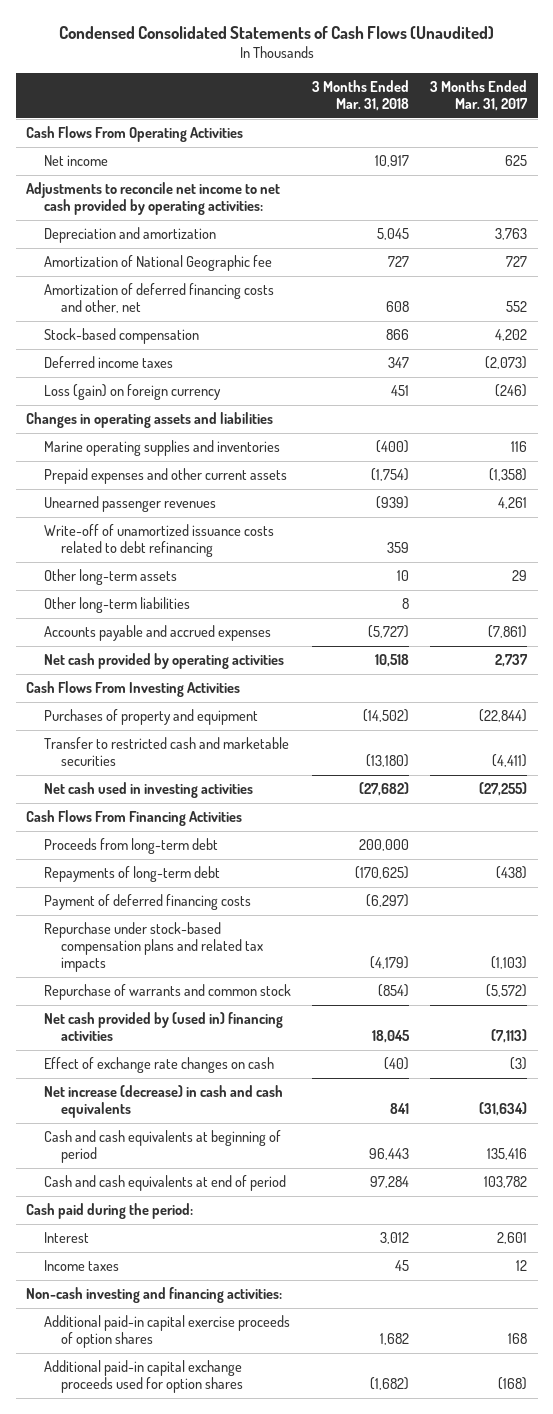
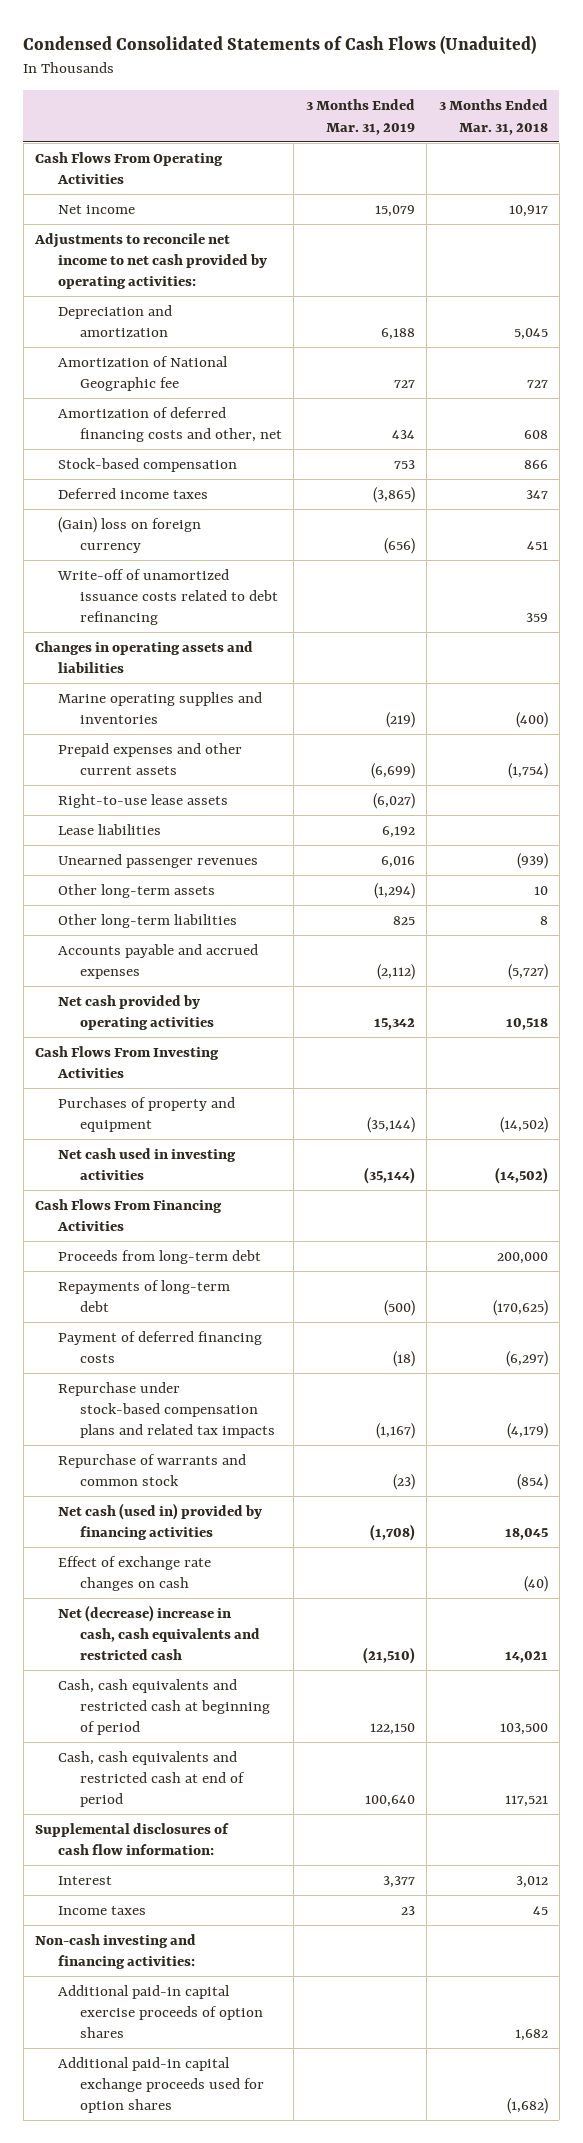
- Condensed Consolidated Statements of Cash Flows (Unaudited)
+ Condensed Consolidated Statements of Cash Flows (Unaduited)
- | 3 Months Ended Mar. 31, 2018 | 3 Months Ended Mar. 31, 2017
+ | 3 Months Ended Mar. 31, 2019 | 3 Months Ended Mar. 31, 2018
- Loss (gain) on foreign currency | 451 | (246)
+ (Gain) loss on foreign currency | (656) | 451
moved up: Write-off of unamortized issuance costs related to debt refinancing | | 359
+ Right-to-use lease assets | (6,027) |
+ Lease liabilities | 6,192 |
- Transfer to restricted cash and marketable securities | (13,180) | (4,411)
- Net cash used in investing activities | (27,682) | (27,255)
+ Net cash used in investing activities | (35,144) | (14,502)
- Net cash provided by (used in) financing activities | 18,045 | (7,113)
+ Net cash (used in) provided by financing activities | (1,708) | 18,045
- Net increase (decrease) in cash and cash equivalents | 841 | (31,634)
- Cash and cash equivalents at beginning of period | 96,443 | 135,416
- Cash and cash equivalents at end of period | 97,284 | 103,782
- Cash paid during the period:
+ Net (decrease) increase in cash, cash equivalents and restricted cash | (21,510) | 14,021
+ Cash, cash equivalents and restricted cash at beginning of period | 122,150 | 103,500
+ Cash, cash equivalents and restricted cash at end of period | 100,640 | 117,521
+ Supplemental disclosures of cash flow information:

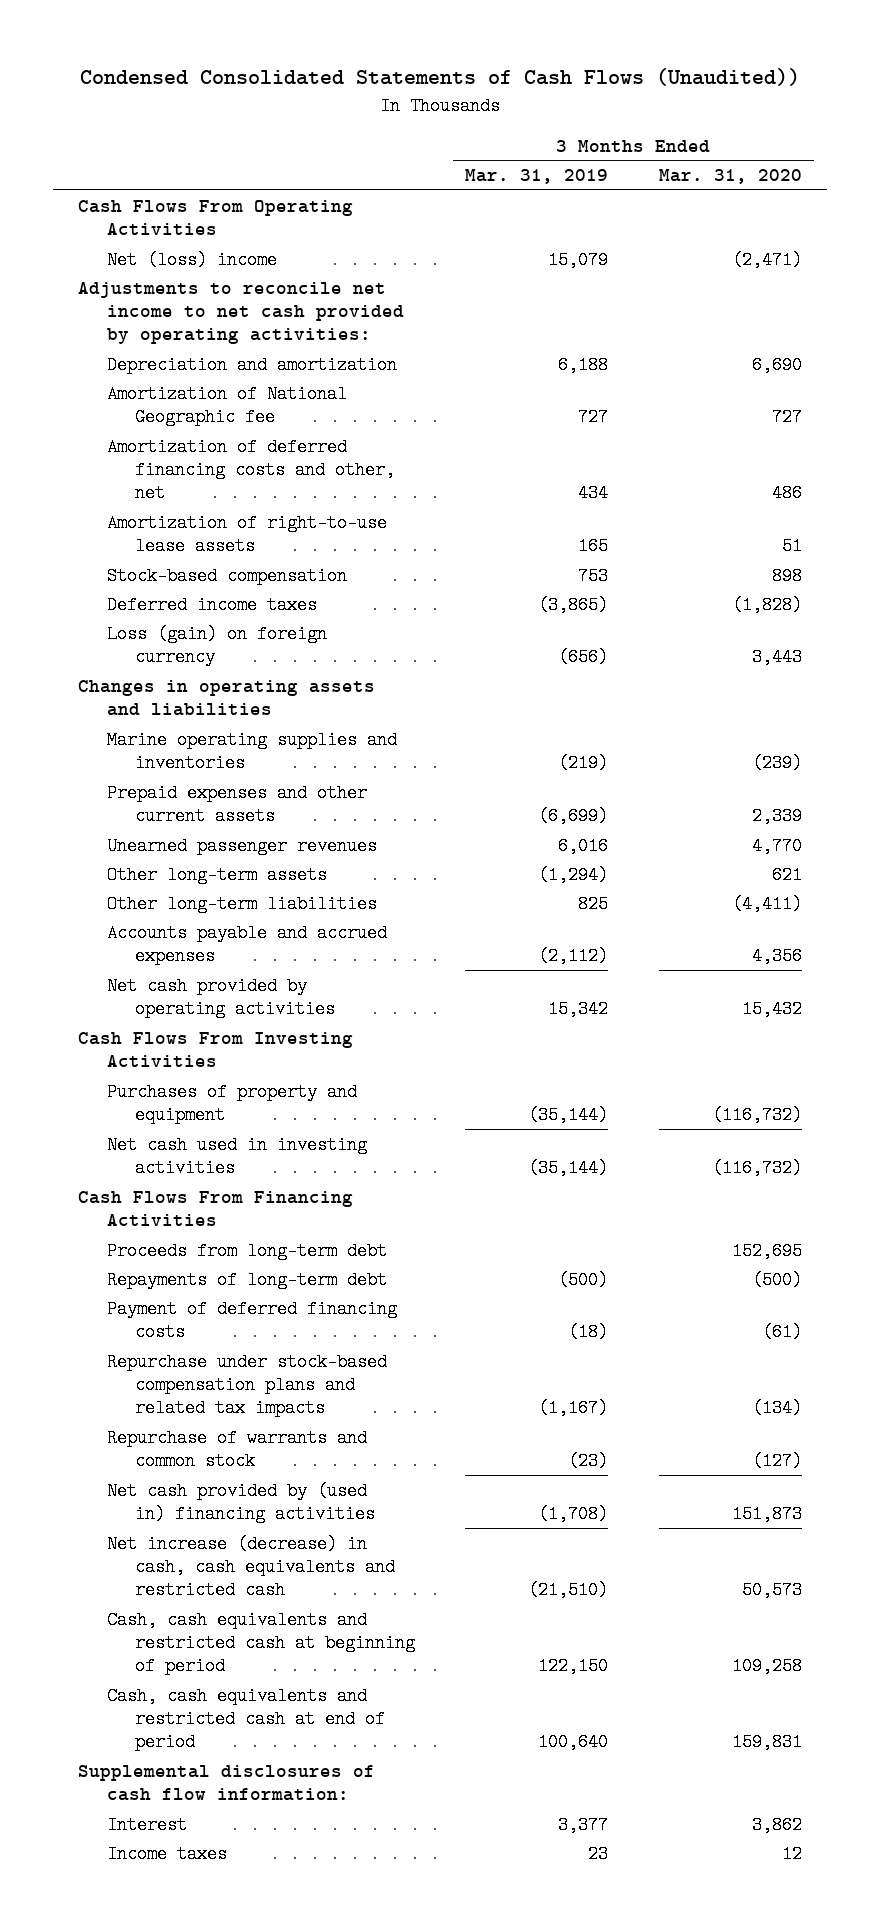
- Condensed Consolidated Statements of Cash Flows (Unaduited)
+ Condensed Consolidated Statements of Cash Flows (Unaudited))
- | 3 Months Ended Mar. 31, 2019 | 3 Months Ended Mar. 31, 2018
+ | 3 Months Ended Mar. 31, 2019 | 3 Months Ended Mar. 31, 2020
- Net income | 15,079 | 10,917
+ Net (loss) income | 15,079 | (2,471)
+ Amortization of right-to-use lease assets | 165 | 51
- (Gain) loss on foreign currency | (656) | 451
- Write-off of unamortized issuance costs related to debt refinancing | | 359
+ Loss (gain) on foreign currency | (656) | 3,443
- Right-to-use lease assets | (6,027) |
- Lease liabilities | 6,192 |
- Net cash (used in) provided by financing activities | (1,708) | 18,045
- Effect of exchange rate changes on cash | | (40)
- Net (decrease) increase in cash, cash equivalents and restricted cash | (21,510) | 14,021
+ Net cash provided by (used in) financing activities | (1,708) | 151,873
+ Net increase (decrease) in cash, cash equivalents and restricted cash | (21,510) | 50,573
- Non-cash investing and financing activities:
- Additional paid-in capital exercise proceeds of option shares | | 1,682
- Additional paid-in capital exchange proceeds used for option shares | | (1,682)

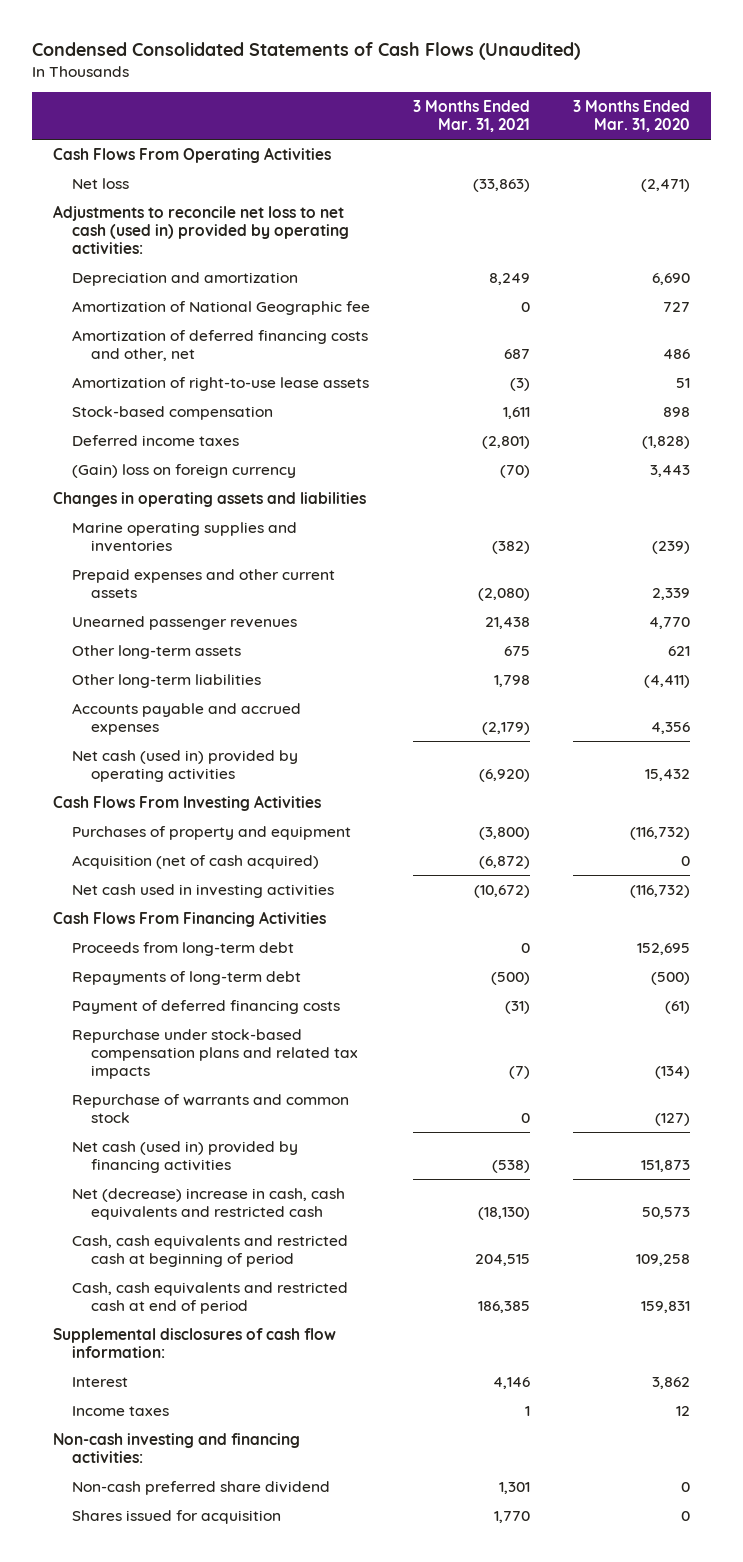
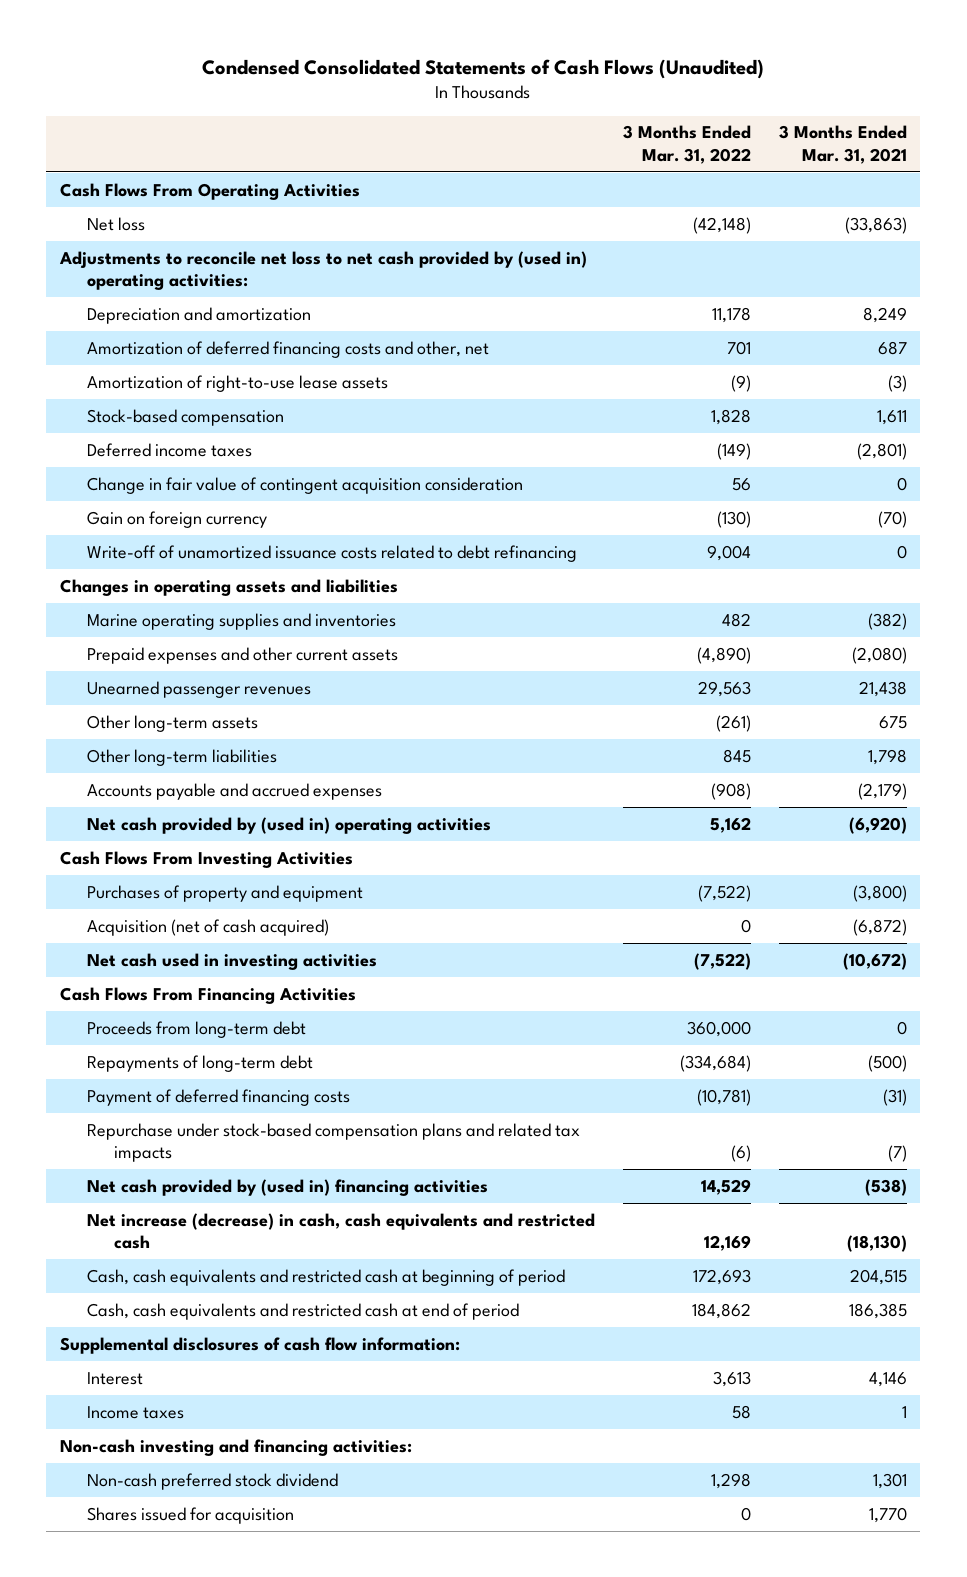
- | 3 Months Ended Mar. 31, 2021 | 3 Months Ended Mar. 31, 2020
+ | 3 Months Ended Mar. 31, 2022 | 3 Months Ended Mar. 31, 2021
- Adjustments to reconcile net loss to net cash (used in) provided by operating activities:
+ Adjustments to reconcile net loss to net cash provided by (used in) operating activities:
- Amortization of National Geographic fee | 0 | 727
- (Gain) loss on foreign currency | (70) | 3,443
+ Change in fair value of contingent acquisition consideration | 56 | 0
+ Gain on foreign currency | (130) | (70)
+ Write-off of unamortized issuance costs related to debt refinancing | 9,004 | 0
- Net cash (used in) provided by operating activities | (6,920) | 15,432
+ Net cash provided by (used in) operating activities | 5,162 | (6,920)
- Repurchase of warrants and common stock | 0 | (127)
- Net cash (used in) provided by financing activities | (538) | 151,873
- Net (decrease) increase in cash, cash equivalents and restricted cash | (18,130) | 50,573
+ Net cash provided by (used in) financing activities | 14,529 | (538)
+ Net increase (decrease) in cash, cash equivalents and restricted cash | 12,169 | (18,130)
- Non-cash preferred share dividend | 1,301 | 0
+ Non-cash preferred stock dividend | 1,298 | 1,301

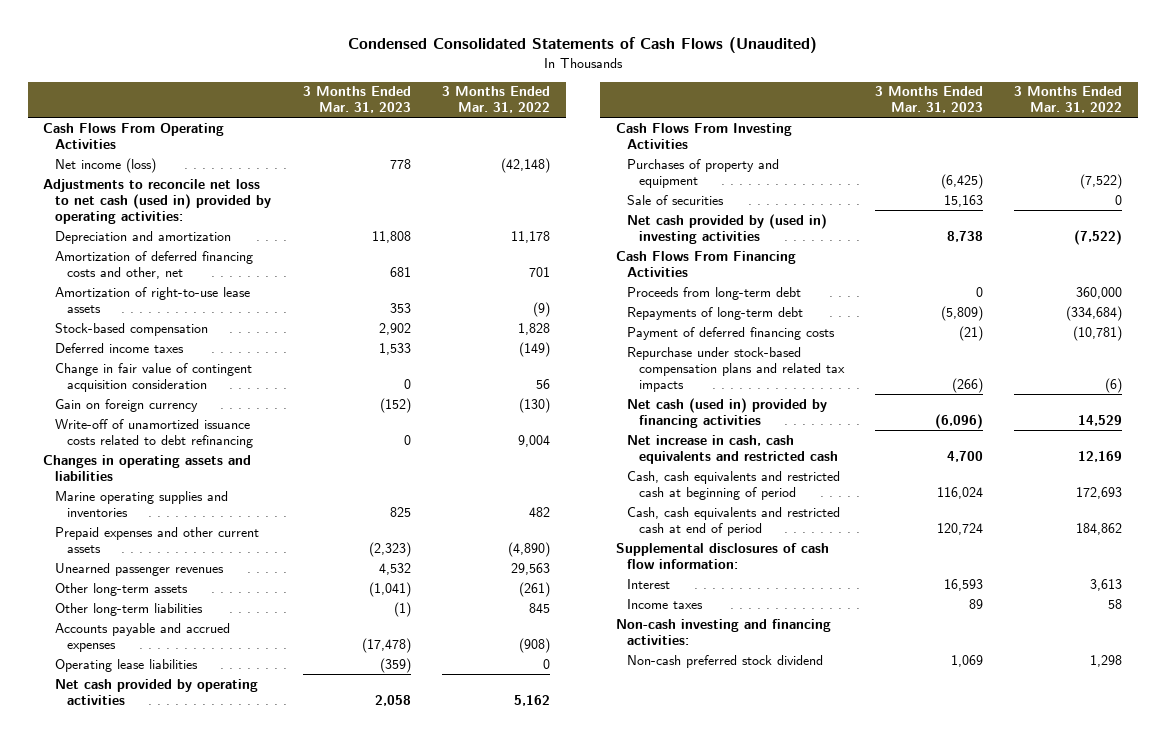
- | 3 Months Ended Mar. 31, 2022 | 3 Months Ended Mar. 31, 2021
+ | 3 Months Ended Mar. 31, 2023 | 3 Months Ended Mar. 31, 2022
- Net loss | (42,148) | (33,863)
- Adjustments to reconcile net loss to net cash provided by (used in) operating activities:
+ Net income (loss) | 778 | (42,148)
+ Adjustments to reconcile net loss to net cash (used in) provided by operating activities:
- Net cash provided by (used in) operating activities | 5,162 | (6,920)
+ Operating lease liabilities | (359) | 0
+ Net cash provided by operating activities | 2,058 | 5,162
- Acquisition (net of cash acquired) | 0 | (6,872)
- Net cash used in investing activities | (7,522) | (10,672)
+ Sale of securities | 15,163 | 0
+ Net cash provided by (used in) investing activities | 8,738 | (7,522)
- Net cash provided by (used in) financing activities | 14,529 | (538)
- Net increase (decrease) in cash, cash equivalents and restricted cash | 12,169 | (18,130)
+ Net cash (used in) provided by financing activities | (6,096) | 14,529
+ Net increase in cash, cash equivalents and restricted cash | 4,700 | 12,169
- Shares issued for acquisition | 0 | 1,770

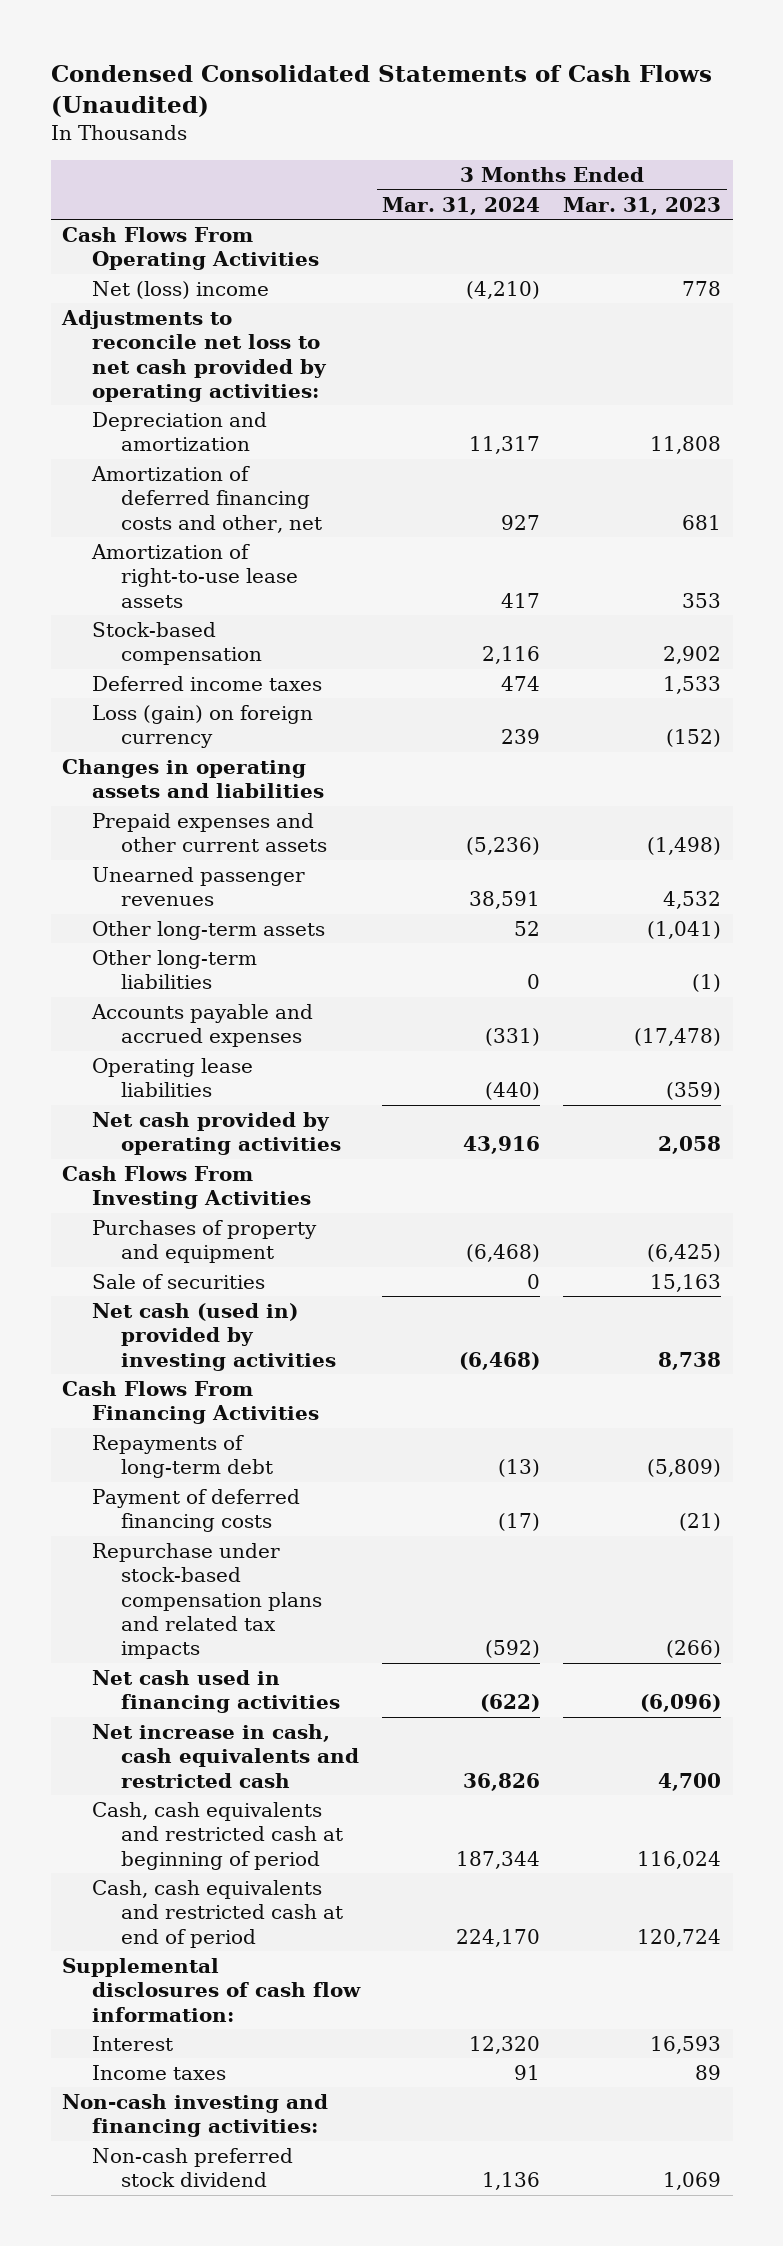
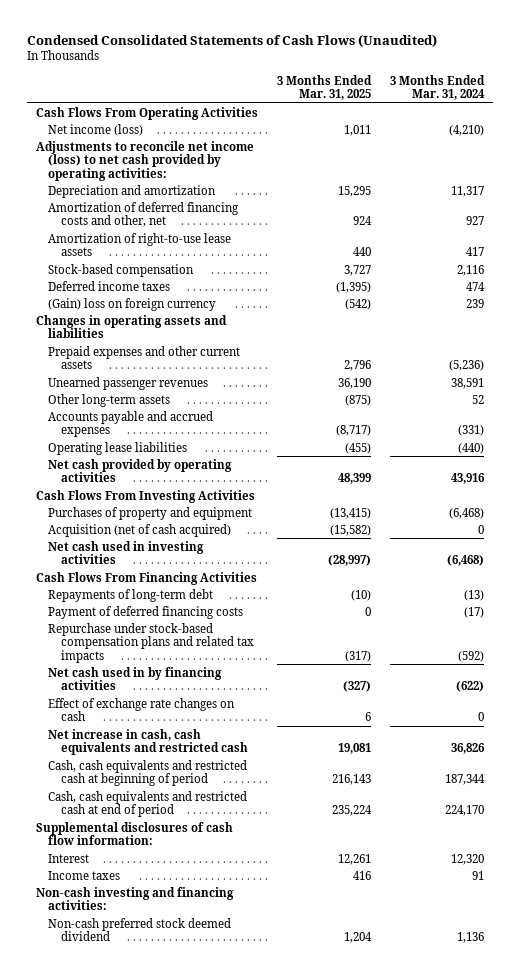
- | 3 Months Ended Mar. 31, 2024 | 3 Months Ended Mar. 31, 2023
+ | 3 Months Ended Mar. 31, 2025 | 3 Months Ended Mar. 31, 2024
- Net (loss) income | (4,210) | 778
- Adjustments to reconcile net loss to net cash provided by operating activities:
+ Net income (loss) | 1,011 | (4,210)
+ Adjustments to reconcile net income (loss) to net cash provided by operating activities:
- Loss (gain) on foreign currency | 239 | (152)
+ (Gain) loss on foreign currency | (542) | 239
- Other long-term liabilities | 0 | (1)
- Sale of securities | 0 | 15,163
- Net cash (used in) provided by investing activities | (6,468) | 8,738
+ Acquisition (net of cash acquired) | (15,582) | 0
+ Net cash used in investing activities | (28,997) | (6,468)
- Net cash used in financing activities | (622) | (6,096)
+ Net cash used in by financing activities | (327) | (622)
+ Effect of exchange rate changes on cash | 6 | 0
- Non-cash preferred stock dividend | 1,136 | 1,069
+ Non-cash preferred stock deemed dividend | 1,204 | 1,136

